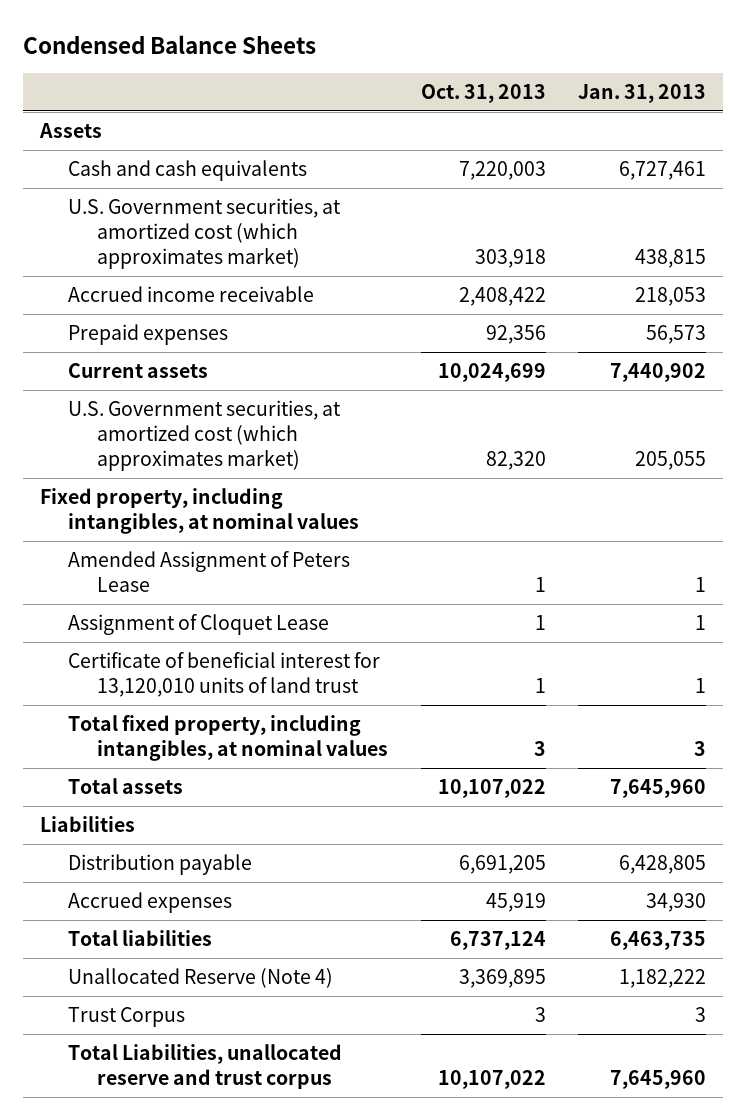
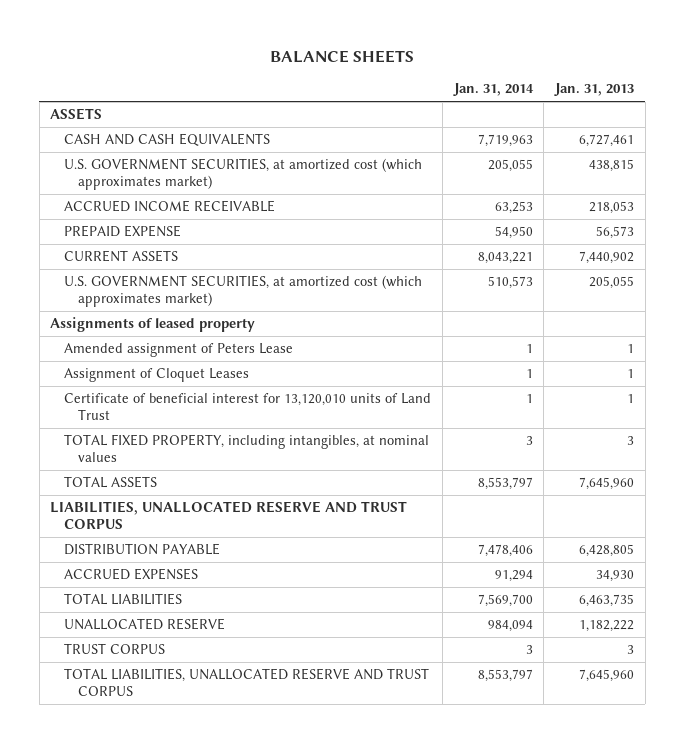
- Condensed Balance Sheets
+ BALANCE SHEETS
- | Oct. 31, 2013 | Jan. 31, 2013
+ | Jan. 31, 2014 | Jan. 31, 2013
- Assets
- Cash and cash equivalents | 7,220,003 | 6,727,461
- U.S. Government securities, at amortized cost (which approximates market) | 303,918 | 438,815
- Accrued income receivable | 2,408,422 | 218,053
- Prepaid expenses | 92,356 | 56,573
- Current assets | 10,024,699 | 7,440,902
- U.S. Government securities, at amortized cost (which approximates market) | 82,320 | 205,055
- Fixed property, including intangibles, at nominal values
- Amended Assignment of Peters Lease | 1 | 1
- Assignment of Cloquet Lease | 1 | 1
- Certificate of beneficial interest for 13,120,010 units of land trust | 1 | 1
- Total fixed property, including intangibles, at nominal values | 3 | 3
- Total assets | 10,107,022 | 7,645,960
- Liabilities
- Distribution payable | 6,691,205 | 6,428,805
- Accrued expenses | 45,919 | 34,930
- Total liabilities | 6,737,124 | 6,463,735
- Unallocated Reserve (Note 4) | 3,369,895 | 1,182,222
- Trust Corpus | 3 | 3
- Total Liabilities, unallocated reserve and trust corpus | 10,107,022 | 7,645,960
+ ASSETS
+ CASH AND CASH EQUIVALENTS | 7,719,963 | 6,727,461
+ U.S. GOVERNMENT SECURITIES, at amortized cost (which approximates market) | 205,055 | 438,815
+ ACCRUED INCOME RECEIVABLE | 63,253 | 218,053
+ PREPAID EXPENSE | 54,950 | 56,573
+ CURRENT ASSETS | 8,043,221 | 7,440,902
+ U.S. GOVERNMENT SECURITIES, at amortized cost (which approximates market) | 510,573 | 205,055
+ Assignments of leased property
+ Amended assignment of Peters Lease | 1 | 1
+ Assignment of Cloquet Leases | 1 | 1
+ Certificate of beneficial interest for 13,120,010 units of Land Trust | 1 | 1
+ TOTAL FIXED PROPERTY, including intangibles, at nominal values | 3 | 3
+ TOTAL ASSETS | 8,553,797 | 7,645,960
+ LIABILITIES, UNALLOCATED RESERVE AND TRUST CORPUS
+ DISTRIBUTION PAYABLE | 7,478,406 | 6,428,805
+ ACCRUED EXPENSES | 91,294 | 34,930
+ TOTAL LIABILITIES | 7,569,700 | 6,463,735
+ UNALLOCATED RESERVE | 984,094 | 1,182,222
+ TRUST CORPUS | 3 | 3
+ TOTAL LIABILITIES, UNALLOCATED RESERVE AND TRUST CORPUS | 8,553,797 | 7,645,960

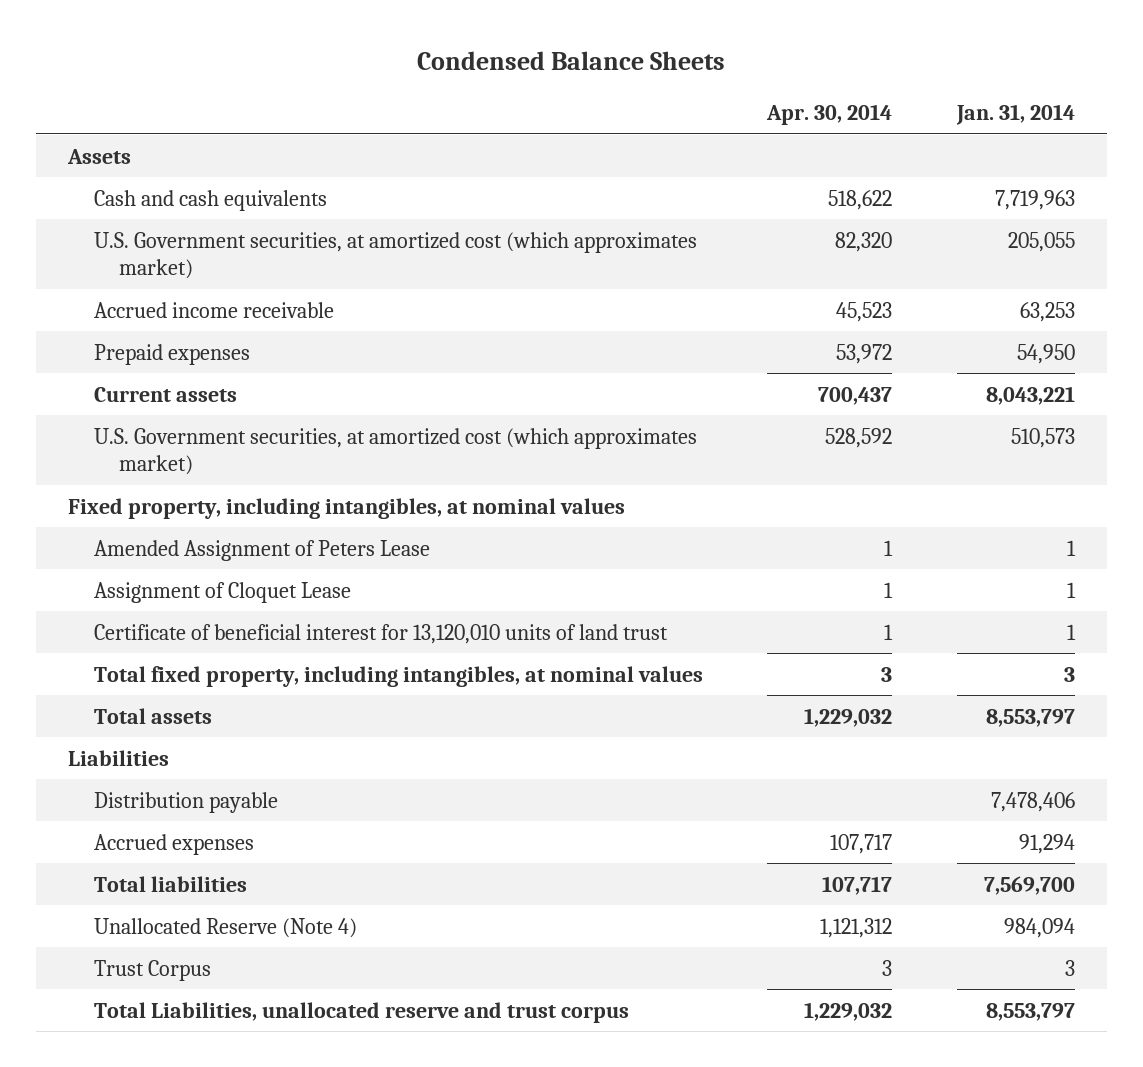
- BALANCE SHEETS
+ Condensed Balance Sheets
- | Jan. 31, 2014 | Jan. 31, 2013
+ | Apr. 30, 2014 | Jan. 31, 2014
- ASSETS
- CASH AND CASH EQUIVALENTS | 7,719,963 | 6,727,461
- U.S. GOVERNMENT SECURITIES, at amortized cost (which approximates market) | 205,055 | 438,815
- ACCRUED INCOME RECEIVABLE | 63,253 | 218,053
- PREPAID EXPENSE | 54,950 | 56,573
- CURRENT ASSETS | 8,043,221 | 7,440,902
- U.S. GOVERNMENT SECURITIES, at amortized cost (which approximates market) | 510,573 | 205,055
- Assignments of leased property
- Amended assignment of Peters Lease | 1 | 1
- Assignment of Cloquet Leases | 1 | 1
- Certificate of beneficial interest for 13,120,010 units of Land Trust | 1 | 1
- TOTAL FIXED PROPERTY, including intangibles, at nominal values | 3 | 3
- TOTAL ASSETS | 8,553,797 | 7,645,960
- LIABILITIES, UNALLOCATED RESERVE AND TRUST CORPUS
- DISTRIBUTION PAYABLE | 7,478,406 | 6,428,805
- ACCRUED EXPENSES | 91,294 | 34,930
- TOTAL LIABILITIES | 7,569,700 | 6,463,735
- UNALLOCATED RESERVE | 984,094 | 1,182,222
- TRUST CORPUS | 3 | 3
- TOTAL LIABILITIES, UNALLOCATED RESERVE AND TRUST CORPUS | 8,553,797 | 7,645,960
+ Assets
+ Cash and cash equivalents | 518,622 | 7,719,963
+ U.S. Government securities, at amortized cost (which approximates market) | 82,320 | 205,055
+ Accrued income receivable | 45,523 | 63,253
+ Prepaid expenses | 53,972 | 54,950
+ Current assets | 700,437 | 8,043,221
+ U.S. Government securities, at amortized cost (which approximates market) | 528,592 | 510,573
+ Fixed property, including intangibles, at nominal values
+ Amended Assignment of Peters Lease | 1 | 1
+ Assignment of Cloquet Lease | 1 | 1
+ Certificate of beneficial interest for 13,120,010 units of land trust | 1 | 1
+ Total fixed property, including intangibles, at nominal values | 3 | 3
+ Total assets | 1,229,032 | 8,553,797
+ Liabilities
+ Distribution payable | | 7,478,406
+ Accrued expenses | 107,717 | 91,294
+ Total liabilities | 107,717 | 7,569,700
+ Unallocated Reserve (Note 4) | 1,121,312 | 984,094
+ Trust Corpus | 3 | 3
+ Total Liabilities, unallocated reserve and trust corpus | 1,229,032 | 8,553,797

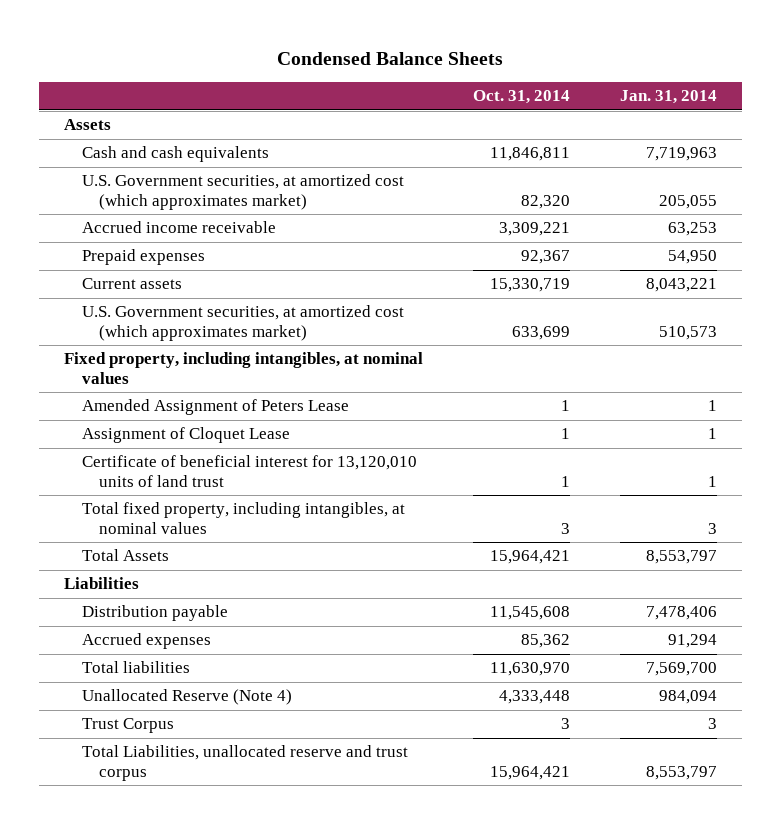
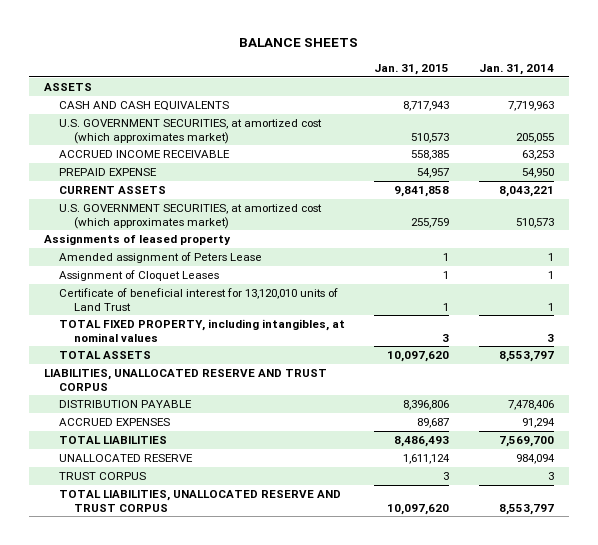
- Condensed Balance Sheets
+ BALANCE SHEETS
- | Oct. 31, 2014 | Jan. 31, 2014
+ | Jan. 31, 2015 | Jan. 31, 2014
- Assets
- Cash and cash equivalents | 11,846,811 | 7,719,963
- U.S. Government securities, at amortized cost (which approximates market) | 82,320 | 205,055
- Accrued income receivable | 3,309,221 | 63,253
- Prepaid expenses | 92,367 | 54,950
- Current assets | 15,330,719 | 8,043,221
- U.S. Government securities, at amortized cost (which approximates market) | 633,699 | 510,573
- Fixed property, including intangibles, at nominal values
- Amended Assignment of Peters Lease | 1 | 1
- Assignment of Cloquet Lease | 1 | 1
- Certificate of beneficial interest for 13,120,010 units of land trust | 1 | 1
- Total fixed property, including intangibles, at nominal values | 3 | 3
- Total Assets | 15,964,421 | 8,553,797
- Liabilities
- Distribution payable | 11,545,608 | 7,478,406
- Accrued expenses | 85,362 | 91,294
- Total liabilities | 11,630,970 | 7,569,700
- Unallocated Reserve (Note 4) | 4,333,448 | 984,094
- Trust Corpus | 3 | 3
- Total Liabilities, unallocated reserve and trust corpus | 15,964,421 | 8,553,797
+ ASSETS
+ CASH AND CASH EQUIVALENTS | 8,717,943 | 7,719,963
+ U.S. GOVERNMENT SECURITIES, at amortized cost (which approximates market) | 510,573 | 205,055
+ ACCRUED INCOME RECEIVABLE | 558,385 | 63,253
+ PREPAID EXPENSE | 54,957 | 54,950
+ CURRENT ASSETS | 9,841,858 | 8,043,221
+ U.S. GOVERNMENT SECURITIES, at amortized cost (which approximates market) | 255,759 | 510,573
+ Assignments of leased property
+ Amended assignment of Peters Lease | 1 | 1
+ Assignment of Cloquet Leases | 1 | 1
+ Certificate of beneficial interest for 13,120,010 units of Land Trust | 1 | 1
+ TOTAL FIXED PROPERTY, including intangibles, at nominal values | 3 | 3
+ TOTAL ASSETS | 10,097,620 | 8,553,797
+ LIABILITIES, UNALLOCATED RESERVE AND TRUST CORPUS
+ DISTRIBUTION PAYABLE | 8,396,806 | 7,478,406
+ ACCRUED EXPENSES | 89,687 | 91,294
+ TOTAL LIABILITIES | 8,486,493 | 7,569,700
+ UNALLOCATED RESERVE | 1,611,124 | 984,094
+ TRUST CORPUS | 3 | 3
+ TOTAL LIABILITIES, UNALLOCATED RESERVE AND TRUST CORPUS | 10,097,620 | 8,553,797

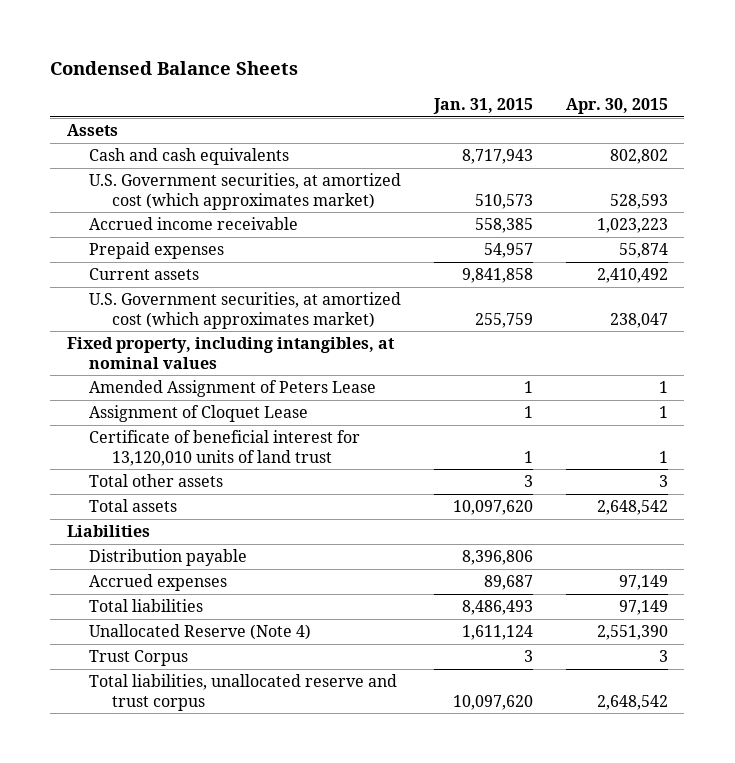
- BALANCE SHEETS
+ Condensed Balance Sheets
- | Jan. 31, 2015 | Jan. 31, 2014
+ | Jan. 31, 2015 | Apr. 30, 2015
- ASSETS
- CASH AND CASH EQUIVALENTS | 8,717,943 | 7,719,963
- U.S. GOVERNMENT SECURITIES, at amortized cost (which approximates market) | 510,573 | 205,055
- ACCRUED INCOME RECEIVABLE | 558,385 | 63,253
- PREPAID EXPENSE | 54,957 | 54,950
- CURRENT ASSETS | 9,841,858 | 8,043,221
- U.S. GOVERNMENT SECURITIES, at amortized cost (which approximates market) | 255,759 | 510,573
- Assignments of leased property
- Amended assignment of Peters Lease | 1 | 1
- Assignment of Cloquet Leases | 1 | 1
- Certificate of beneficial interest for 13,120,010 units of Land Trust | 1 | 1
- TOTAL FIXED PROPERTY, including intangibles, at nominal values | 3 | 3
- TOTAL ASSETS | 10,097,620 | 8,553,797
- LIABILITIES, UNALLOCATED RESERVE AND TRUST CORPUS
- DISTRIBUTION PAYABLE | 8,396,806 | 7,478,406
- ACCRUED EXPENSES | 89,687 | 91,294
- TOTAL LIABILITIES | 8,486,493 | 7,569,700
- UNALLOCATED RESERVE | 1,611,124 | 984,094
- TRUST CORPUS | 3 | 3
- TOTAL LIABILITIES, UNALLOCATED RESERVE AND TRUST CORPUS | 10,097,620 | 8,553,797
+ Assets
+ Cash and cash equivalents | 8,717,943 | 802,802
+ U.S. Government securities, at amortized cost (which approximates market) | 510,573 | 528,593
+ Accrued income receivable | 558,385 | 1,023,223
+ Prepaid expenses | 54,957 | 55,874
+ Current assets | 9,841,858 | 2,410,492
+ U.S. Government securities, at amortized cost (which approximates market) | 255,759 | 238,047
+ Fixed property, including intangibles, at nominal values
+ Amended Assignment of Peters Lease | 1 | 1
+ Assignment of Cloquet Lease | 1 | 1
+ Certificate of beneficial interest for 13,120,010 units of land trust | 1 | 1
+ Total other assets | 3 | 3
+ Total assets | 10,097,620 | 2,648,542
+ Liabilities
+ Distribution payable | 8,396,806 |
+ Accrued expenses | 89,687 | 97,149
+ Total liabilities | 8,486,493 | 97,149
+ Unallocated Reserve (Note 4) | 1,611,124 | 2,551,390
+ Trust Corpus | 3 | 3
+ Total liabilities, unallocated reserve and trust corpus | 10,097,620 | 2,648,542

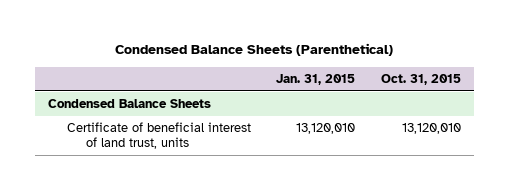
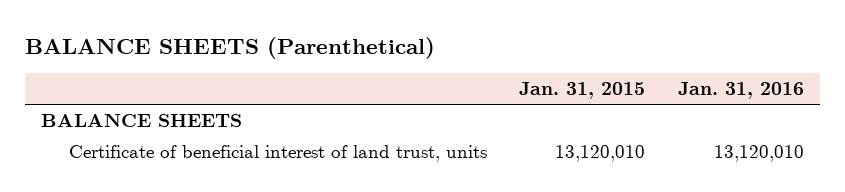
- Condensed Balance Sheets (Parenthetical)
+ BALANCE SHEETS (Parenthetical)
- | Jan. 31, 2015 | Oct. 31, 2015
+ | Jan. 31, 2015 | Jan. 31, 2016
- Condensed Balance Sheets
+ BALANCE SHEETS

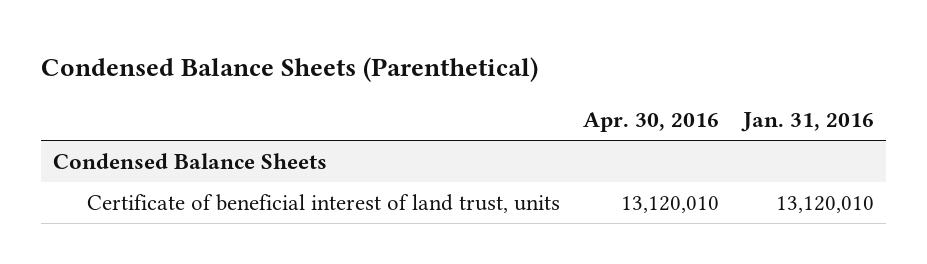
- BALANCE SHEETS (Parenthetical)
+ Condensed Balance Sheets (Parenthetical)
- | Jan. 31, 2015 | Jan. 31, 2016
+ | Apr. 30, 2016 | Jan. 31, 2016
- BALANCE SHEETS
+ Condensed Balance Sheets

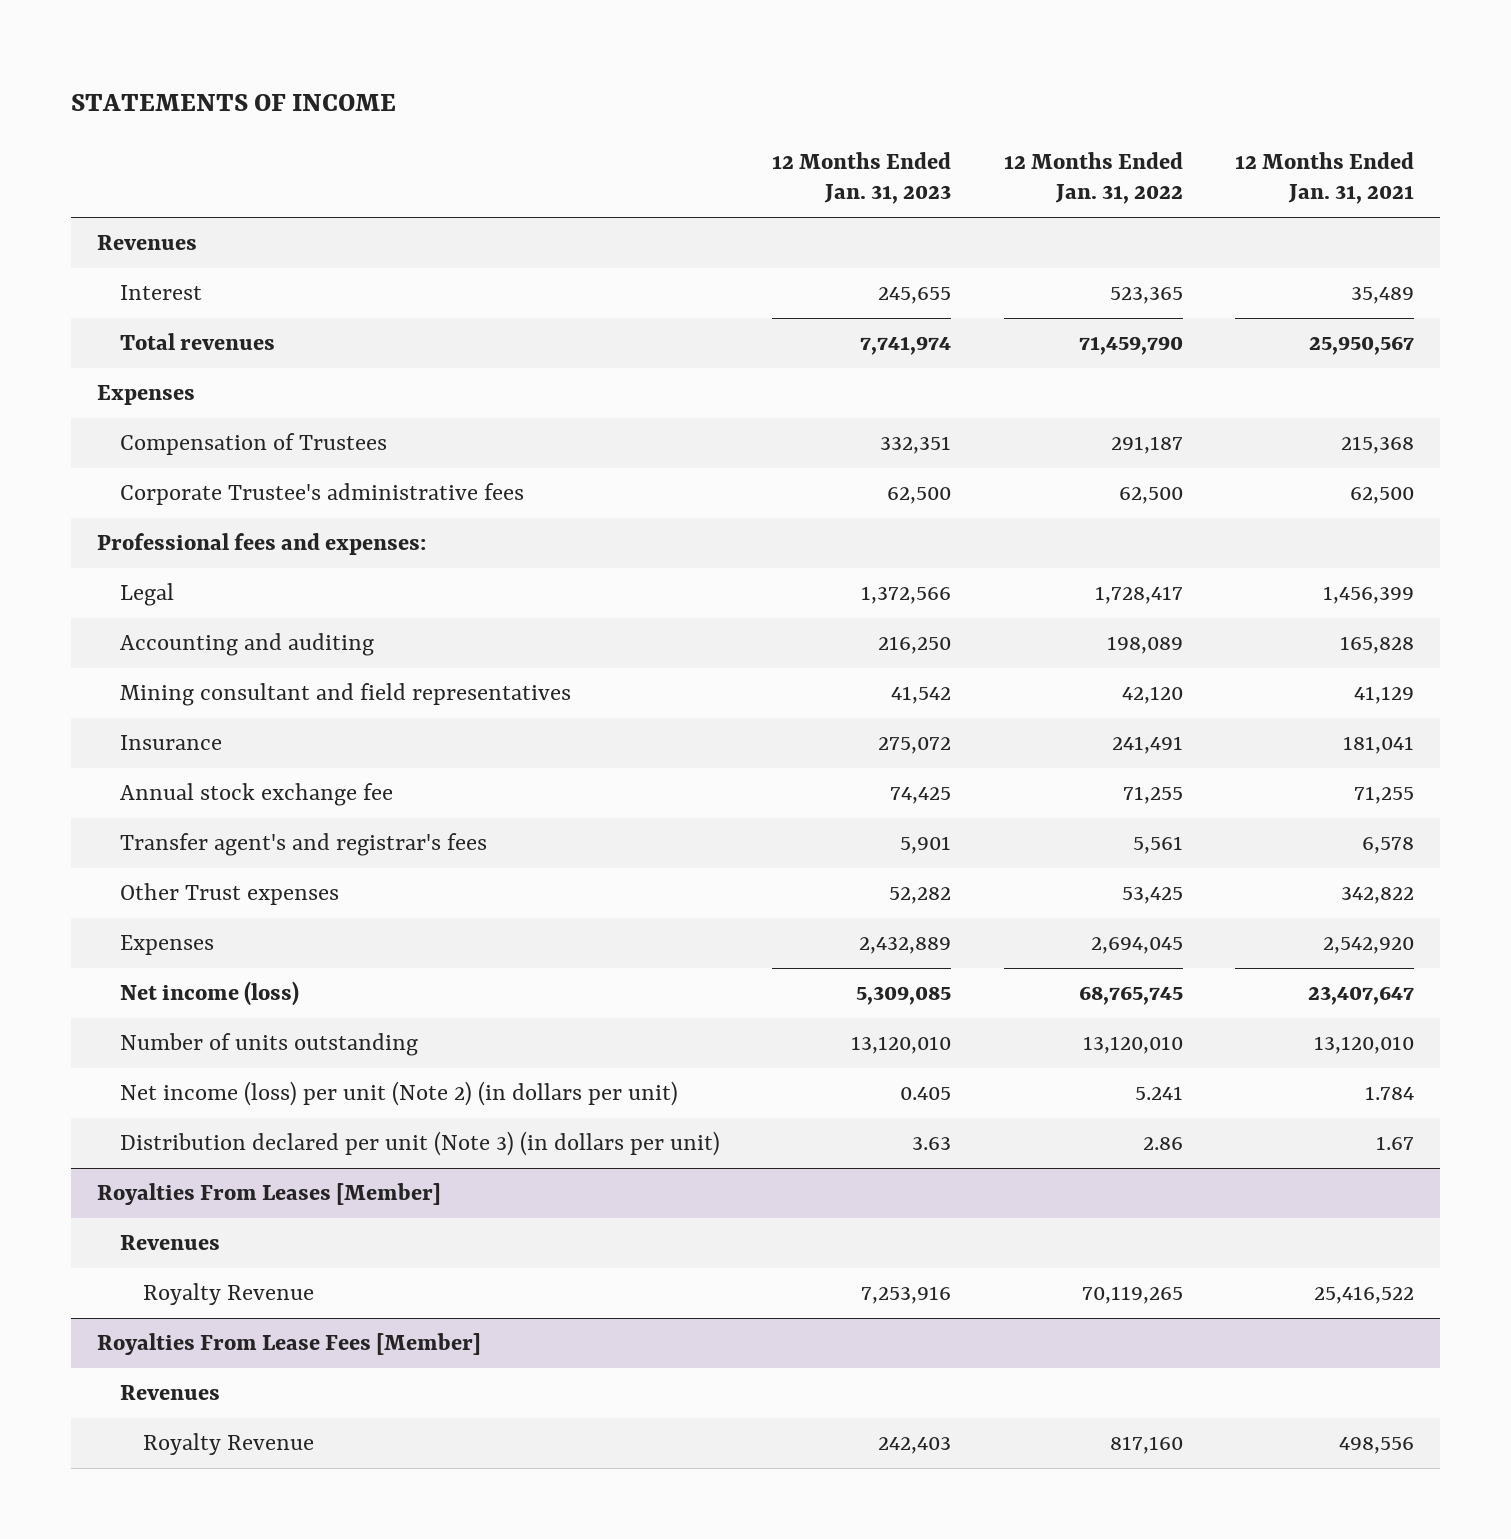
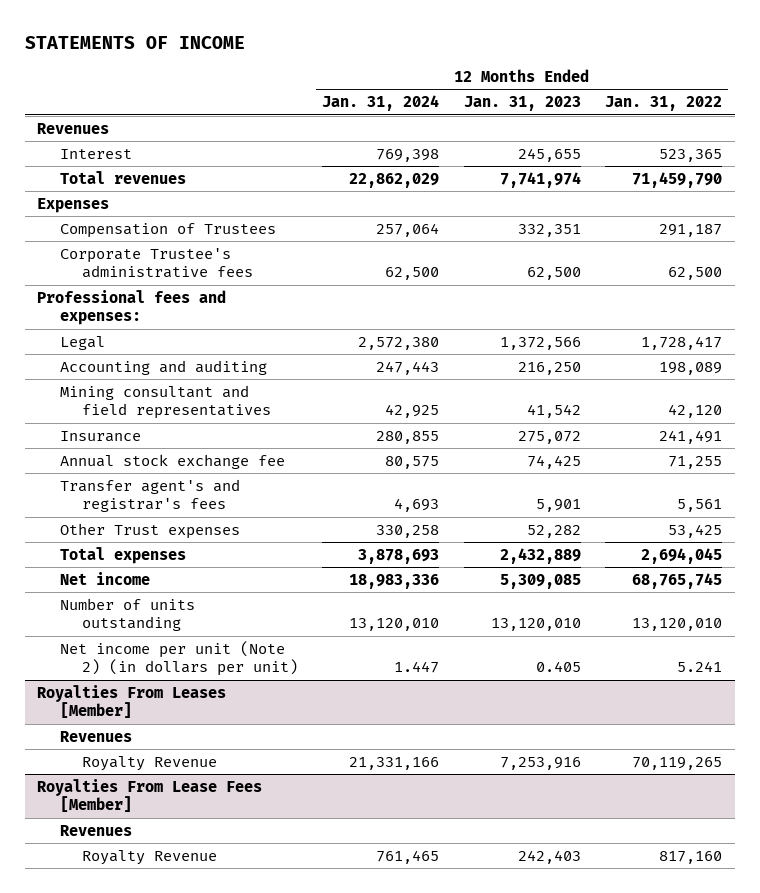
- | 12 Months Ended Jan. 31, 2023 | 12 Months Ended Jan. 31, 2022 | 12 Months Ended Jan. 31, 2021
+ | 12 Months Ended Jan. 31, 2024 | 12 Months Ended Jan. 31, 2023 | 12 Months Ended Jan. 31, 2022
- Expenses | 2,432,889 | 2,694,045 | 2,542,920
- Net income (loss) | 5,309,085 | 68,765,745 | 23,407,647
+ Total expenses | 3,878,693 | 2,432,889 | 2,694,045
+ Net income | 18,983,336 | 5,309,085 | 68,765,745
- Net income (loss) per unit (Note 2) (in dollars per unit) | 0.405 | 5.241 | 1.784
- Distribution declared per unit (Note 3) (in dollars per unit) | 3.63 | 2.86 | 1.67
+ Net income per unit (Note 2) (in dollars per unit) | 1.447 | 0.405 | 5.241

